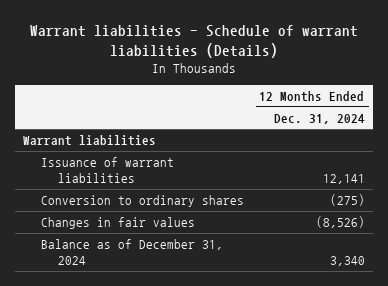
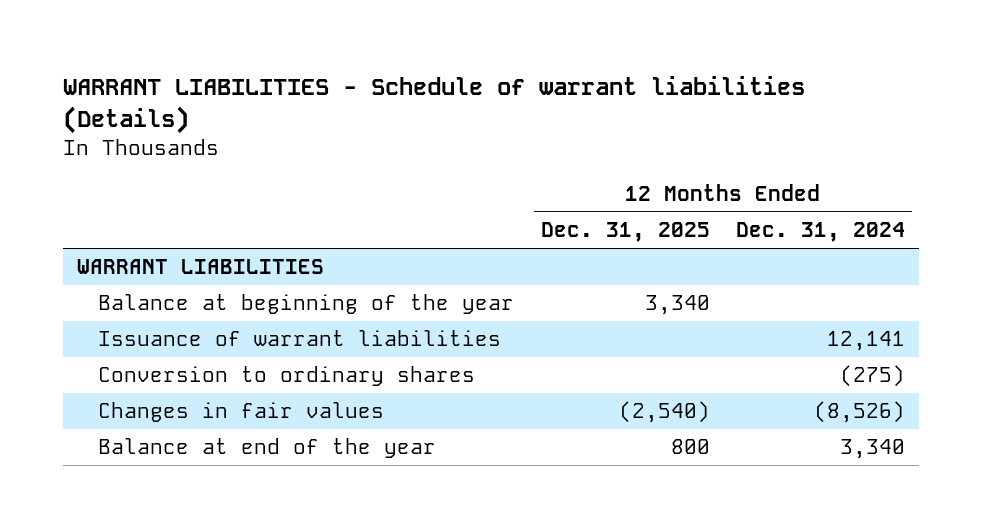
- Warrant liabilities - Schedule of warrant liabilities (Details)
+ WARRANT LIABILITIES - Schedule of warrant liabilities (Details)
- | 12 Months Ended Dec. 31, 2024
+ | 12 Months Ended Dec. 31, 2025 | 12 Months Ended Dec. 31, 2024
- Warrant liabilities
+ WARRANT LIABILITIES
+ Balance at beginning of the year | 3,340 |
- Balance as of December 31, 2024 | 3,340
+ Balance at end of the year | 800 | 3,340

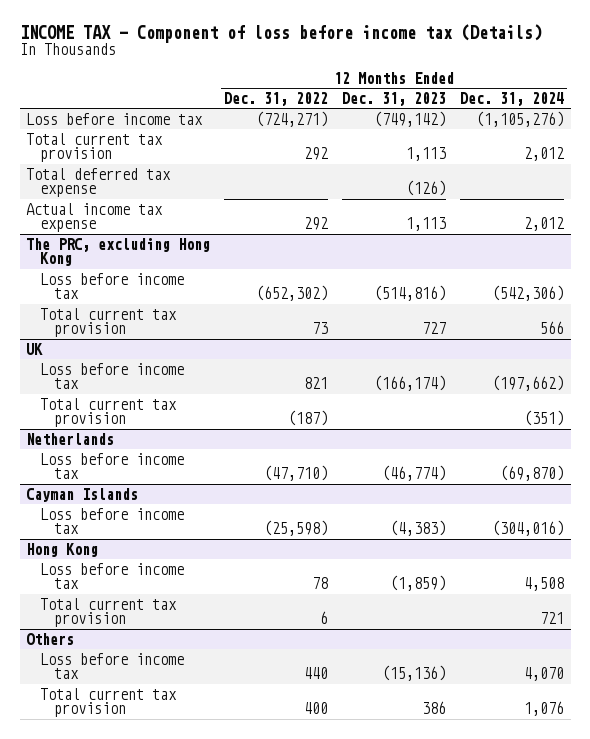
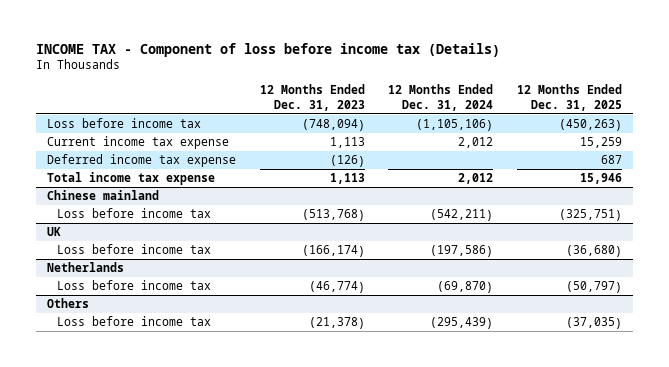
- | 12 Months Ended Dec. 31, 2022 | 12 Months Ended Dec. 31, 2023 | 12 Months Ended Dec. 31, 2024
+ | 12 Months Ended Dec. 31, 2023 | 12 Months Ended Dec. 31, 2024 | 12 Months Ended Dec. 31, 2025
- Loss before income tax | (724,271) | (749,142) | (1,105,276)
- Total current tax provision | 292 | 1,113 | 2,012
- Total deferred tax expense | | (126) |
- Actual income tax expense | 292 | 1,113 | 2,012
- The PRC, excluding Hong Kong
- Loss before income tax | (652,302) | (514,816) | (542,306)
- Total current tax provision | 73 | 727 | 566
+ Loss before income tax | (748,094) | (1,105,106) | (450,263)
+ Current income tax expense | 1,113 | 2,012 | 15,259
+ Deferred income tax expense | (126) | | 687
+ Total income tax expense | 1,113 | 2,012 | 15,946
+ Chinese mainland
+ Loss before income tax | (513,768) | (542,211) | (325,751)
@ UK
- Loss before income tax | 821 | (166,174) | (197,662)
- Total current tax provision | (187) | | (351)
+ Loss before income tax | (166,174) | (197,586) | (36,680)
- Cayman Islands
- Loss before income tax | (25,598) | (4,383) | (304,016)
- Hong Kong
- Loss before income tax | 78 | (1,859) | 4,508
- Total current tax provision | 6 | | 721
@ Others
- Loss before income tax | 440 | (15,136) | 4,070
- Total current tax provision | 400 | 386 | 1,076
+ Loss before income tax | (21,378) | (295,439) | (37,035)

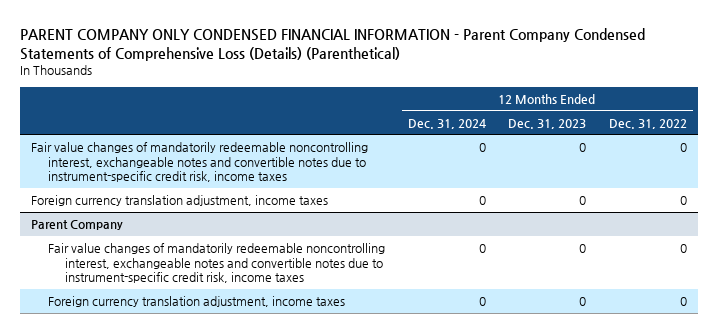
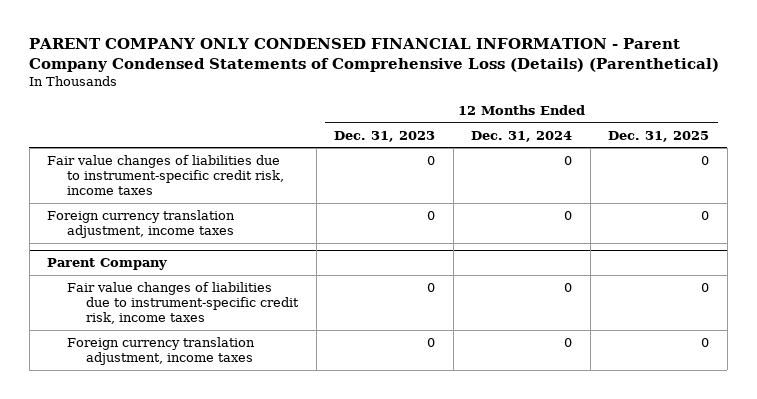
- | 12 Months Ended Dec. 31, 2024 | 12 Months Ended Dec. 31, 2023 | 12 Months Ended Dec. 31, 2022
+ | 12 Months Ended Dec. 31, 2023 | 12 Months Ended Dec. 31, 2024 | 12 Months Ended Dec. 31, 2025
- Fair value changes of mandatorily redeemable noncontrolling interest, exchangeable notes and convertible notes due to instrument-specific credit risk, income taxes | 0 | 0 | 0
+ Fair value changes of liabilities due to instrument-specific credit risk, income taxes | 0 | 0 | 0
@ Parent Company
- Fair value changes of mandatorily redeemable noncontrolling interest, exchangeable notes and convertible notes due to instrument-specific credit risk, income taxes | 0 | 0 | 0
+ Fair value changes of liabilities due to instrument-specific credit risk, income taxes | 0 | 0 | 0

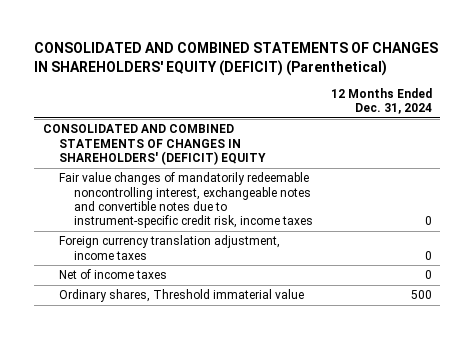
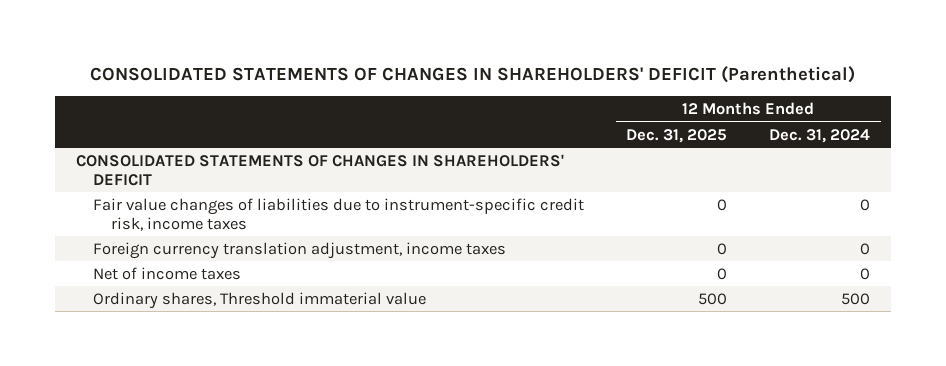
- CONSOLIDATED AND COMBINED STATEMENTS OF CHANGES IN SHAREHOLDERS' EQUITY (DEFICIT) (Parenthetical)
+ CONSOLIDATED STATEMENTS OF CHANGES IN SHAREHOLDERS' DEFICIT (Parenthetical)
- | 12 Months Ended Dec. 31, 2024
+ | 12 Months Ended Dec. 31, 2025 | 12 Months Ended Dec. 31, 2024
- CONSOLIDATED AND COMBINED STATEMENTS OF CHANGES IN SHAREHOLDERS' (DEFICIT) EQUITY
- Fair value changes of mandatorily redeemable noncontrolling interest, exchangeable notes and convertible notes due to instrument-specific credit risk, income taxes | 0
+ CONSOLIDATED STATEMENTS OF CHANGES IN SHAREHOLDERS' DEFICIT
+ Fair value changes of liabilities due to instrument-specific credit risk, income taxes | 0 | 0

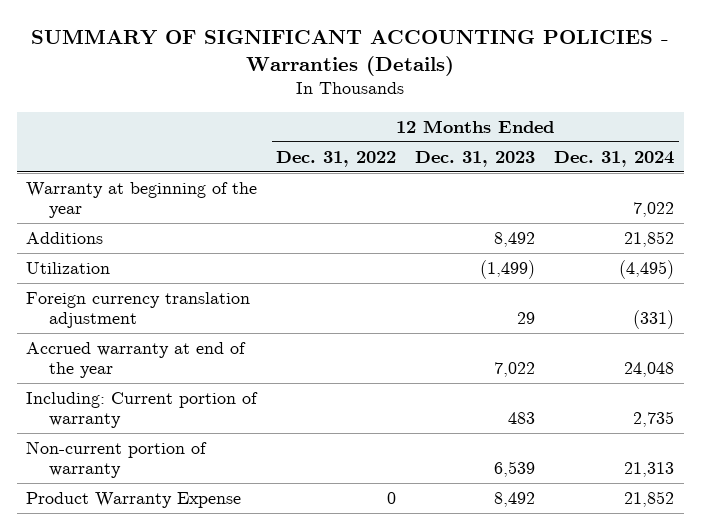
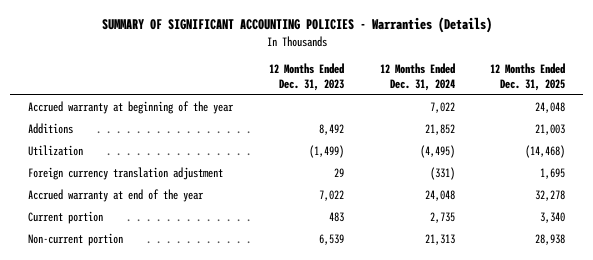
- | 12 Months Ended Dec. 31, 2022 | 12 Months Ended Dec. 31, 2023 | 12 Months Ended Dec. 31, 2024
+ | 12 Months Ended Dec. 31, 2023 | 12 Months Ended Dec. 31, 2024 | 12 Months Ended Dec. 31, 2025
- Warranty at beginning of the year | | | 7,022
+ Accrued warranty at beginning of the year | | 7,022 | 24,048
- Including: Current portion of warranty | | 483 | 2,735
- Non-current portion of warranty | | 6,539 | 21,313
- Product Warranty Expense | 0 | 8,492 | 21,852
+ Current portion | 483 | 2,735 | 3,340
+ Non-current portion | 6,539 | 21,313 | 28,938

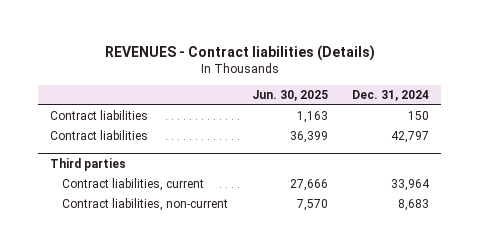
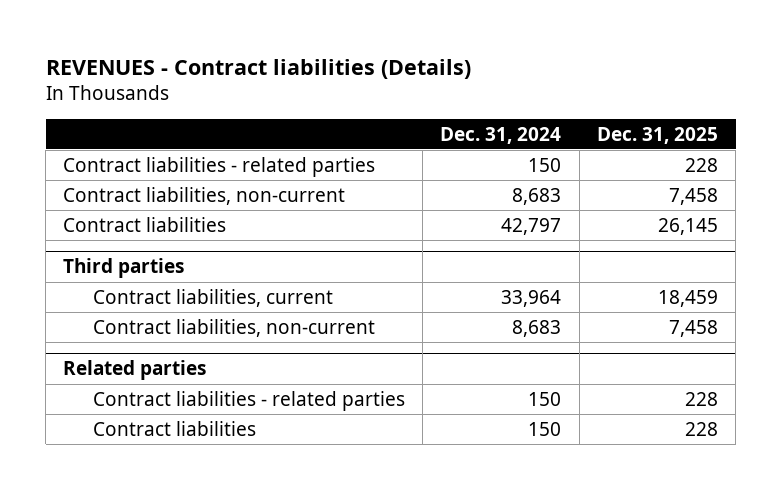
- | Jun. 30, 2025 | Dec. 31, 2024
+ | Dec. 31, 2024 | Dec. 31, 2025
- Contract liabilities | 1,163 | 150
+ Contract liabilities - related parties | 150 | 228
+ Contract liabilities, non-current | 8,683 | 7,458
+ Related parties
+ Contract liabilities - related parties | 150 | 228
+ Contract liabilities | 150 | 228

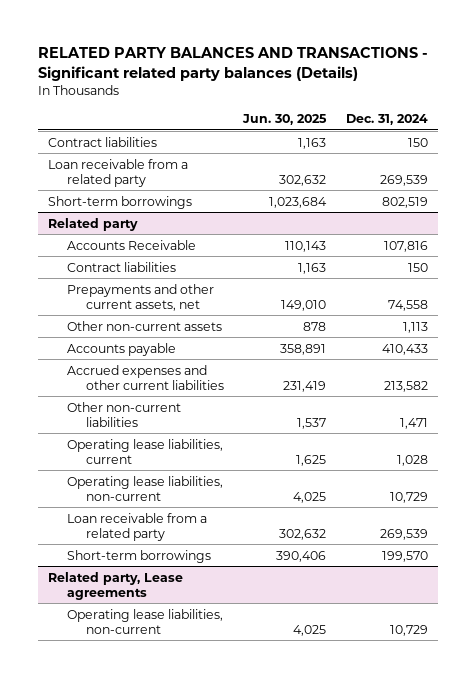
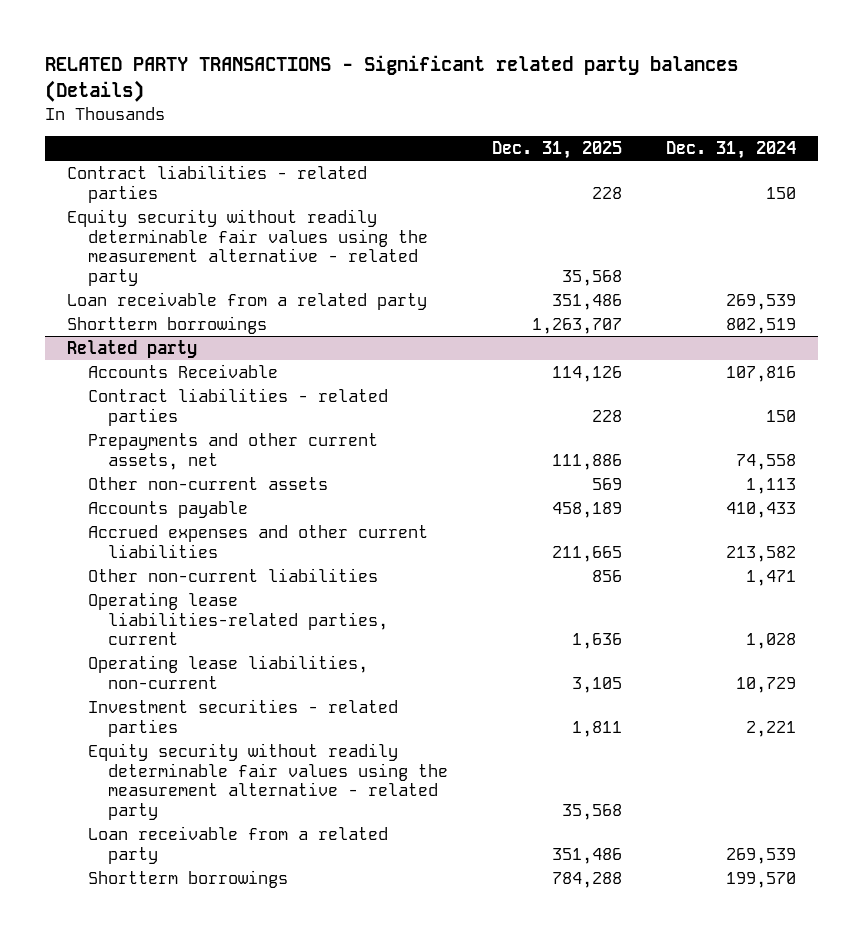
- RELATED PARTY BALANCES AND TRANSACTIONS - Significant related party balances (Details)
+ RELATED PARTY TRANSACTIONS - Significant related party balances (Details)
- | Jun. 30, 2025 | Dec. 31, 2024
+ | Dec. 31, 2025 | Dec. 31, 2024
- Contract liabilities | 1,163 | 150
+ Contract liabilities - related parties | 228 | 150
+ Equity security without readily determinable fair values using the measurement alternative - related party | 35,568 |
- Short-term borrowings | 1,023,684 | 802,519
+ Shortterm borrowings | 1,263,707 | 802,519
@ Related party
- Contract liabilities | 1,163 | 150
+ Contract liabilities - related parties | 228 | 150
- Operating lease liabilities, current | 1,625 | 1,028
+ Operating lease liabilities-related parties, current | 1,636 | 1,028
+ Investment securities - related parties | 1,811 | 2,221
+ Equity security without readily determinable fair values using the measurement alternative - related party | 35,568 |
- Short-term borrowings | 390,406 | 199,570
- Related party, Lease agreements
- Operating lease liabilities, non-current | 4,025 | 10,729
@ Related party
+ Shortterm borrowings | 784,288 | 199,570

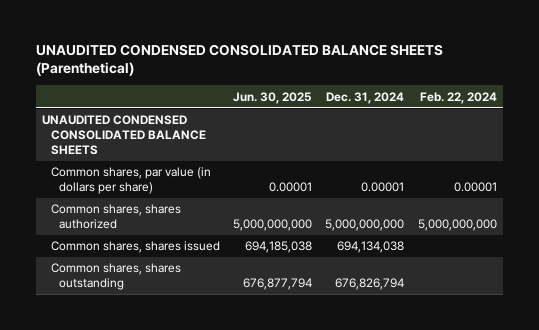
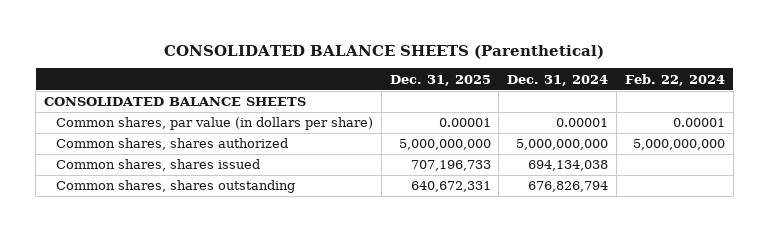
- UNAUDITED CONDENSED CONSOLIDATED BALANCE SHEETS (Parenthetical)
+ CONSOLIDATED BALANCE SHEETS (Parenthetical)
- | Jun. 30, 2025 | Dec. 31, 2024 | Feb. 22, 2024
+ | Dec. 31, 2025 | Dec. 31, 2024 | Feb. 22, 2024
- UNAUDITED CONDENSED CONSOLIDATED BALANCE SHEETS
+ CONSOLIDATED BALANCE SHEETS

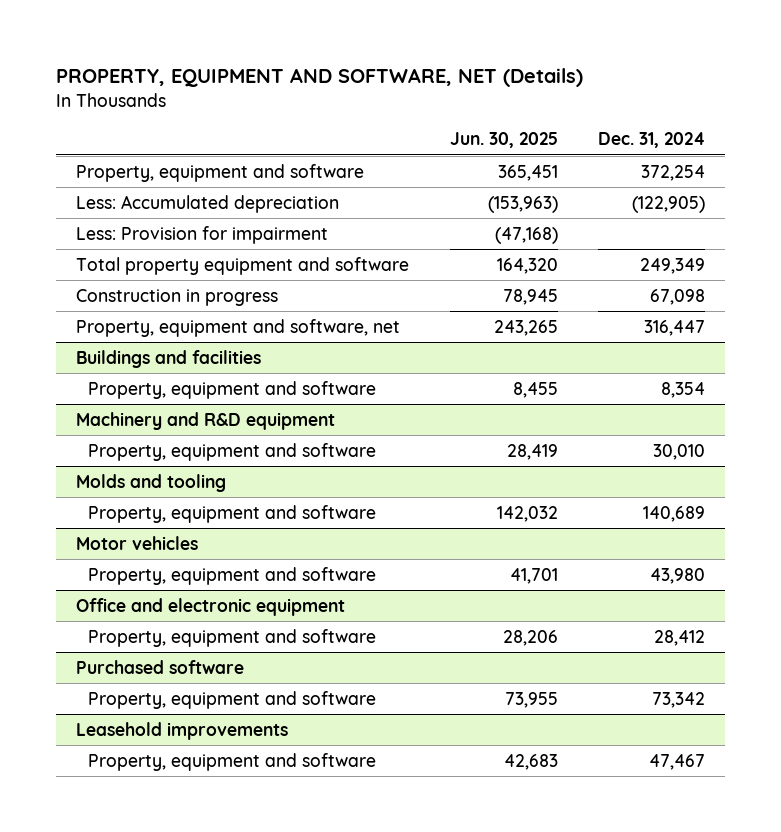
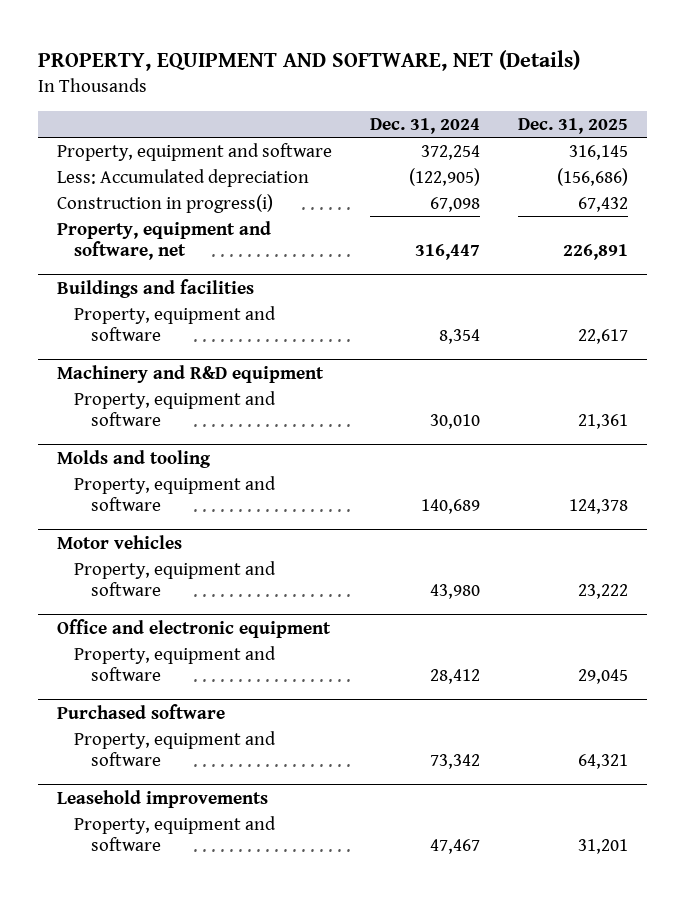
- | Jun. 30, 2025 | Dec. 31, 2024
+ | Dec. 31, 2024 | Dec. 31, 2025
- Less: Provision for impairment | (47,168) |
- Total property equipment and software | 164,320 | 249,349
- Construction in progress | 78,945 | 67,098
+ Construction in progress(i) | 67,098 | 67,432

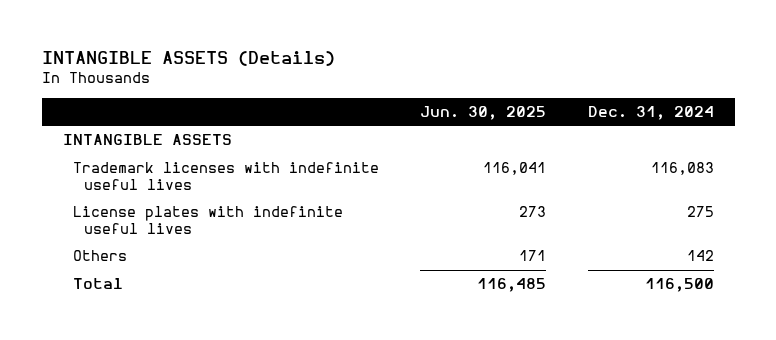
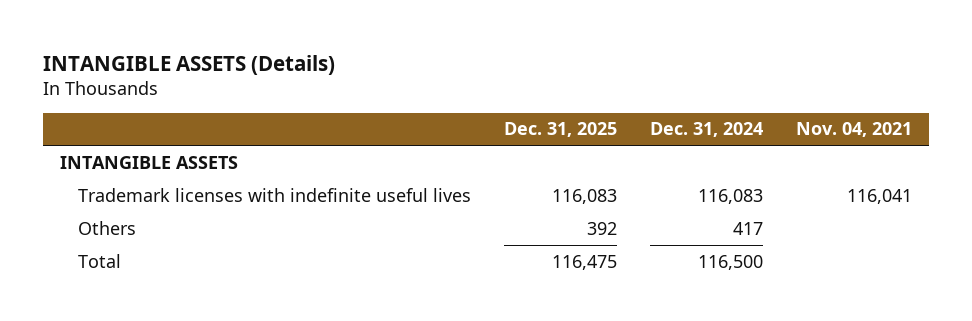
- | Jun. 30, 2025 | Dec. 31, 2024
+ | Dec. 31, 2025 | Dec. 31, 2024 | Nov. 04, 2021
- License plates with indefinite useful lives | 273 | 275
- Others | 171 | 142
+ Others | 392 | 417 |

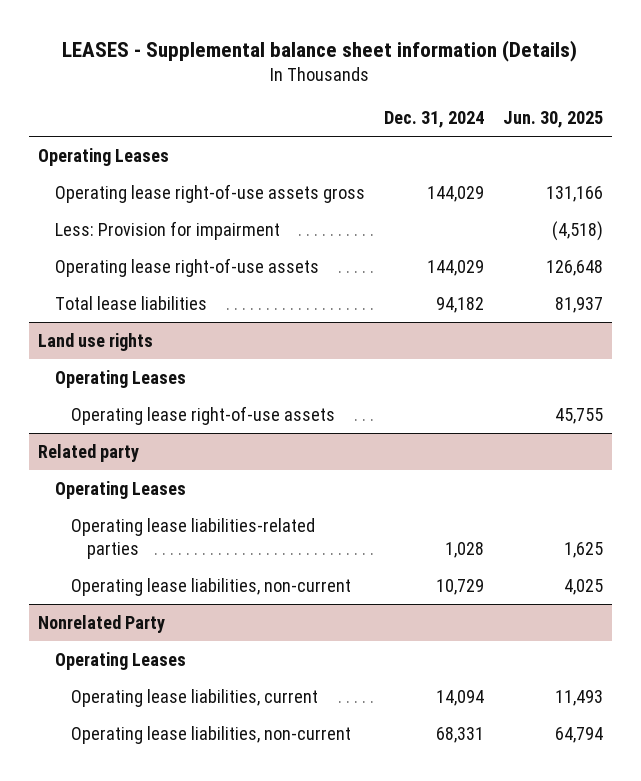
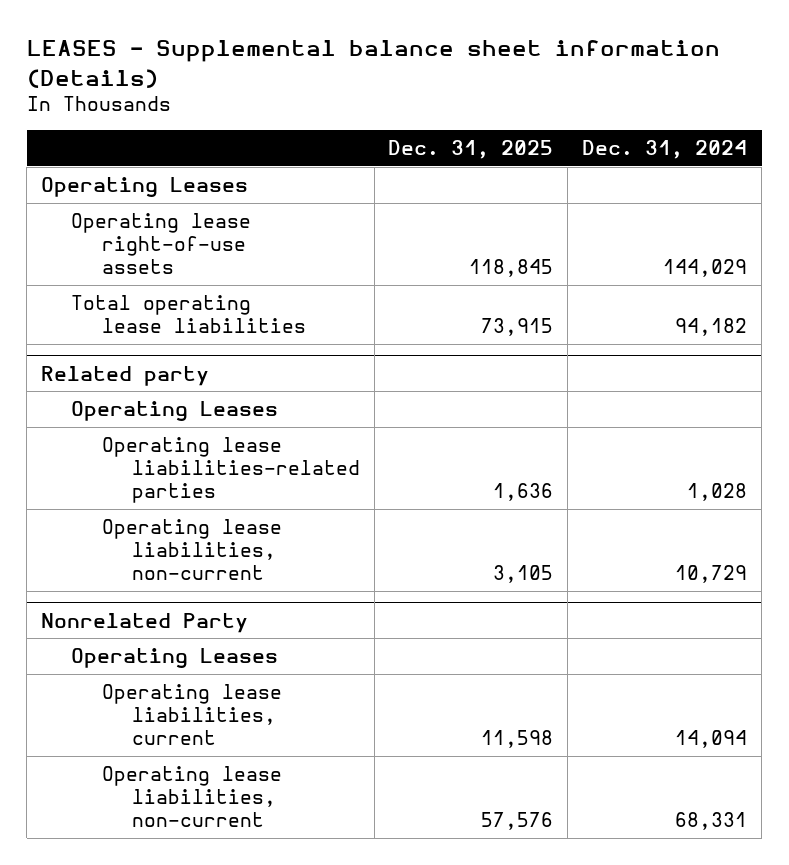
- | Dec. 31, 2024 | Jun. 30, 2025
+ | Dec. 31, 2025 | Dec. 31, 2024
- Operating lease right-of-use assets gross | 144,029 | 131,166
- Less: Provision for impairment | | (4,518)
- Total lease liabilities | 94,182 | 81,937
- Land use rights
- Operating Leases
- Operating lease right-of-use assets | | 45,755
+ Total operating lease liabilities | 73,915 | 94,182

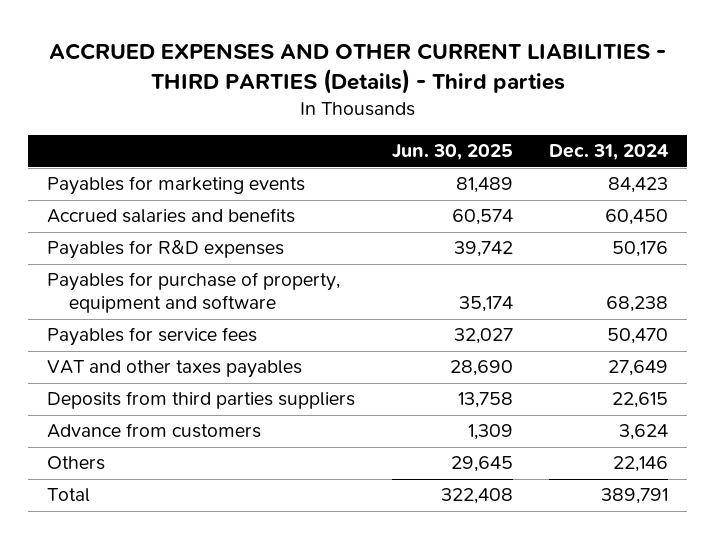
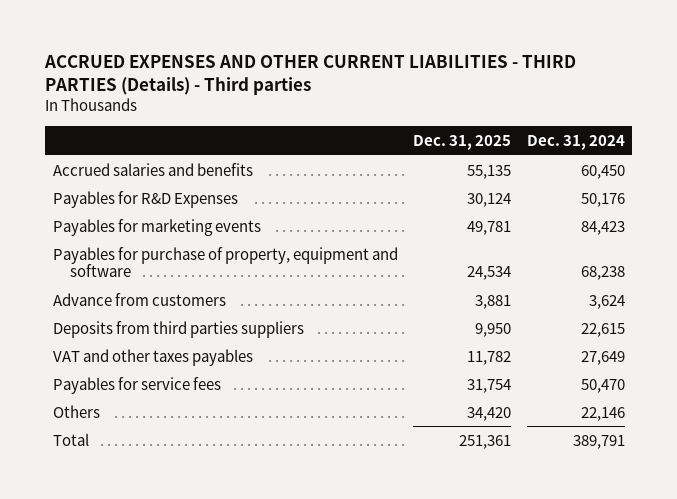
- | Jun. 30, 2025 | Dec. 31, 2024
+ | Dec. 31, 2025 | Dec. 31, 2024
- Payables for R&D expenses | 39,742 | 50,176
+ Payables for R&D Expenses | 30,124 | 50,176
moved down: Payables for marketing events | 49,781 | 84,423
moved down: Deposits from third parties suppliers | 9,950 | 22,615
moved down: VAT and other taxes payables | 11,782 | 27,649
moved down: Payables for service fees | 31,754 | 50,470

